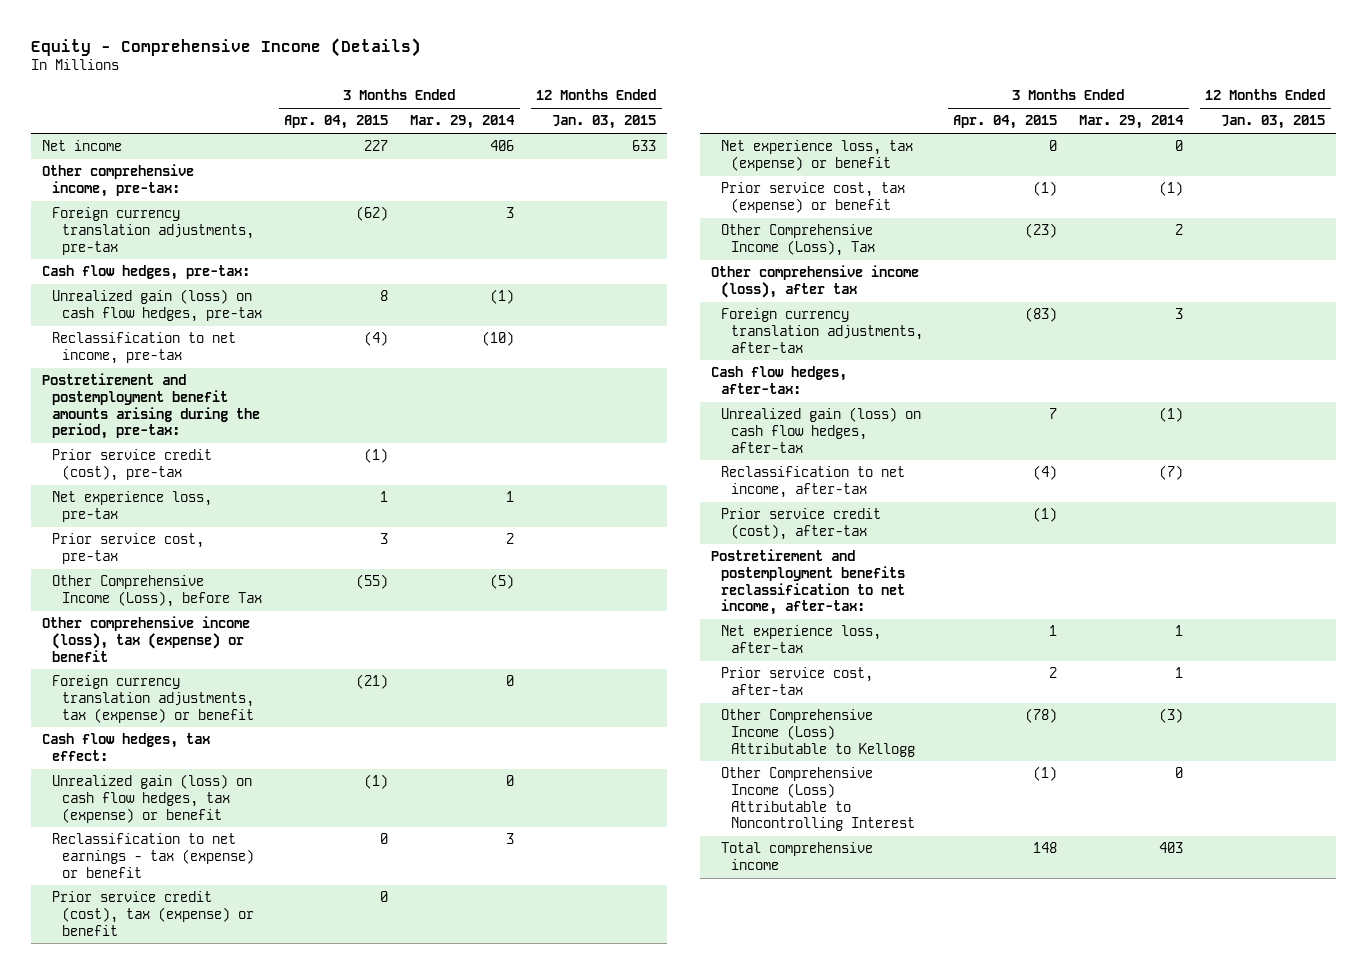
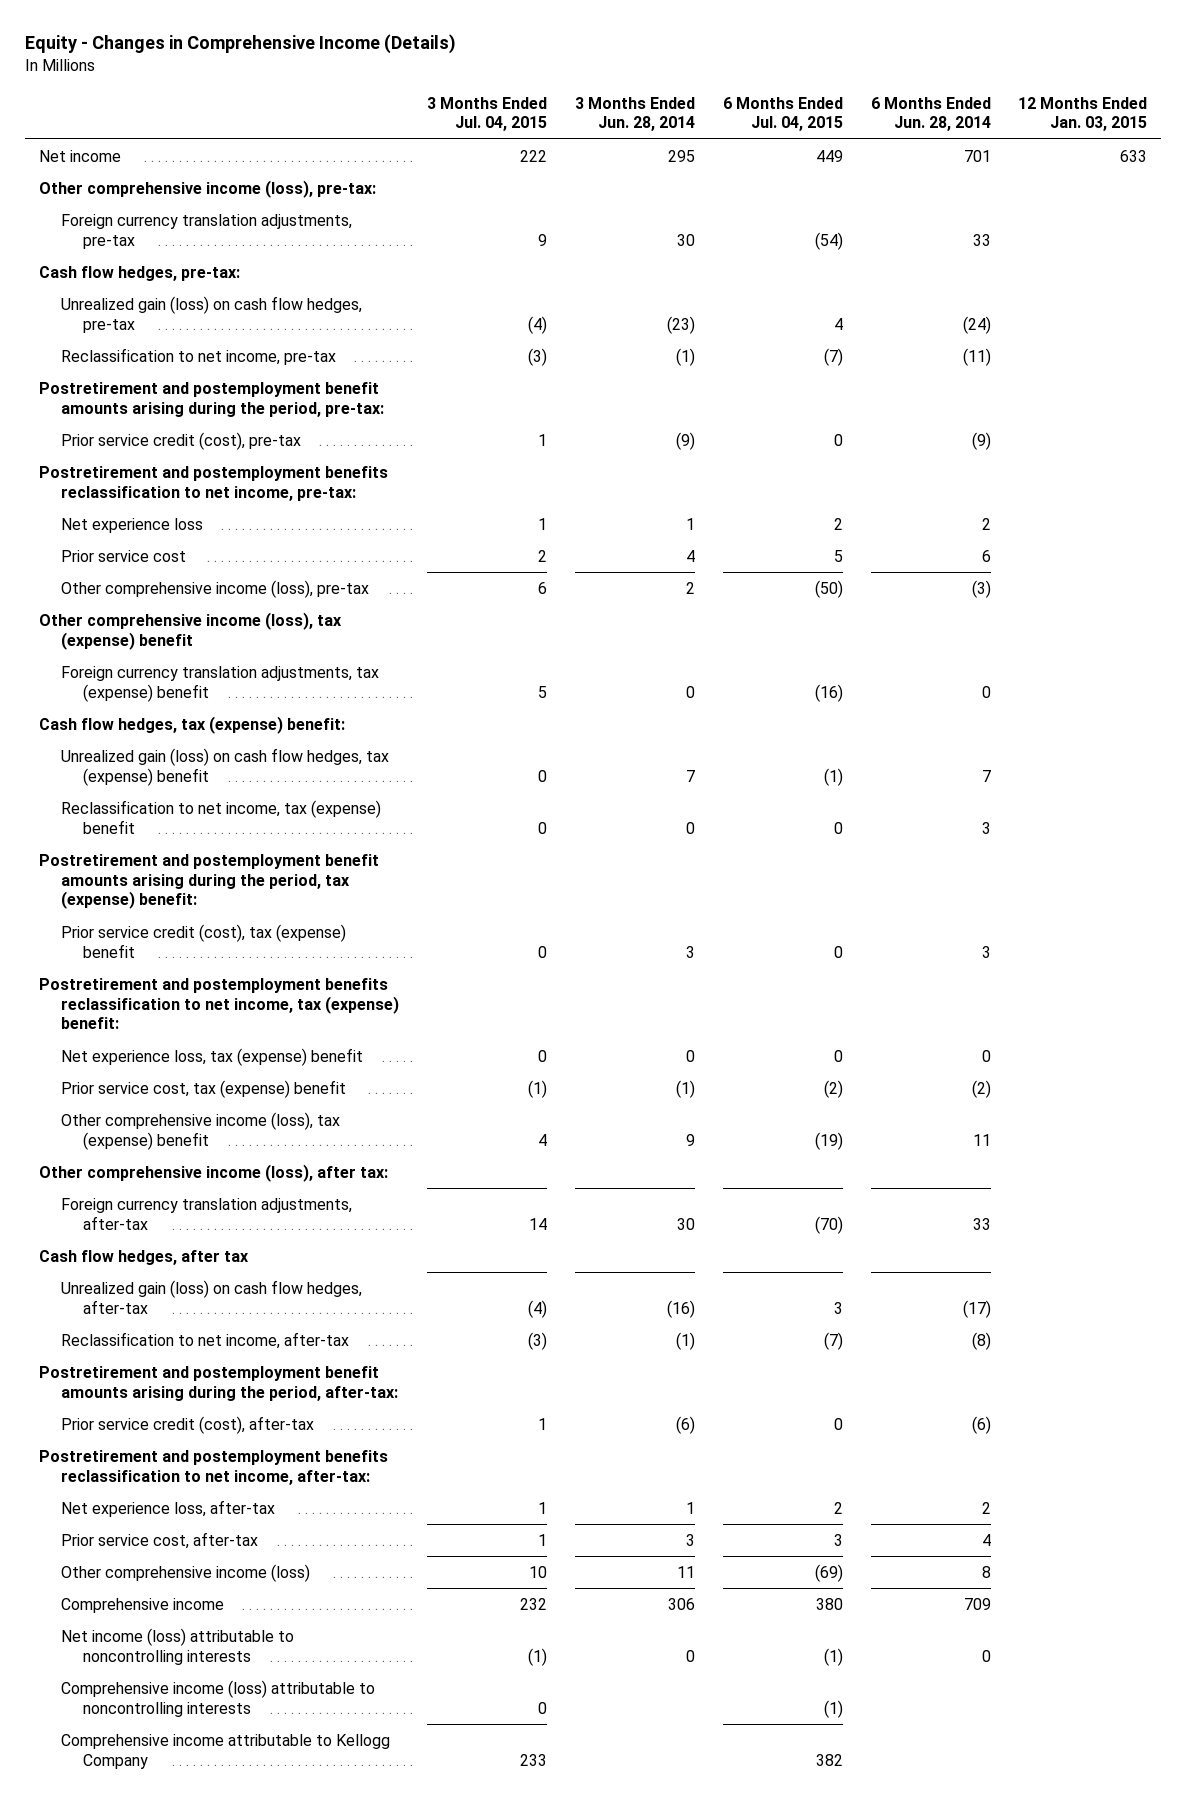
- Equity - Comprehensive Income (Details)
+ Equity - Changes in Comprehensive Income (Details)
- | 3 Months Ended Apr. 04, 2015 | 3 Months Ended Mar. 29, 2014 | 12 Months Ended Jan. 03, 2015
+ | 3 Months Ended Jul. 04, 2015 | 3 Months Ended Jun. 28, 2014 | 6 Months Ended Jul. 04, 2015 | 6 Months Ended Jun. 28, 2014 | 12 Months Ended Jan. 03, 2015
- Other comprehensive income, pre-tax:
+ Other comprehensive income (loss), pre-tax:
- Net experience loss, pre-tax | 1 | 1 |
- Prior service cost, pre-tax | 3 | 2 |
- Other Comprehensive Income (Loss), before Tax | (55) | (5) |
- Other comprehensive income (loss), tax (expense) or benefit
- Foreign currency translation adjustments, tax (expense) or benefit | (21) | 0 |
- Cash flow hedges, tax effect:
- Unrealized gain (loss) on cash flow hedges, tax (expense) or benefit | (1) | 0 |
- Reclassification to net earnings - tax (expense) or benefit | 0 | 3 |
- Prior service credit (cost), tax (expense) or benefit | 0 | |
- Net experience loss, tax (expense) or benefit | 0 | 0 |
- Prior service cost, tax (expense) or benefit | (1) | (1) |
- Other Comprehensive Income (Loss), Tax | (23) | 2 |
- Other comprehensive income (loss), after tax
+ Postretirement and postemployment benefits reclassification to net income, pre-tax:
+ Net experience loss | 1 | 1 | 2 | 2 |
+ Prior service cost | 2 | 4 | 5 | 6 |
+ Other comprehensive income (loss), pre-tax | 6 | 2 | (50) | (3) |
+ Other comprehensive income (loss), tax (expense) benefit
+ Foreign currency translation adjustments, tax (expense) benefit | 5 | 0 | (16) | 0 |
+ Cash flow hedges, tax (expense) benefit:
+ Unrealized gain (loss) on cash flow hedges, tax (expense) benefit | 0 | 7 | (1) | 7 |
+ Reclassification to net income, tax (expense) benefit | 0 | 0 | 0 | 3 |
+ Postretirement and postemployment benefit amounts arising during the period, tax (expense) benefit:
+ Prior service credit (cost), tax (expense) benefit | 0 | 3 | 0 | 3 |
+ Postretirement and postemployment benefits reclassification to net income, tax (expense) benefit:
+ Net experience loss, tax (expense) benefit | 0 | 0 | 0 | 0 |
+ Prior service cost, tax (expense) benefit | (1) | (1) | (2) | (2) |
+ Other comprehensive income (loss), tax (expense) benefit | 4 | 9 | (19) | 11 |
+ Other comprehensive income (loss), after tax:
- Cash flow hedges, after-tax:
+ Cash flow hedges, after tax
+ Postretirement and postemployment benefit amounts arising during the period, after-tax:
- Other Comprehensive Income (Loss) Attributable to Kellogg | (78) | (3) |
- Other Comprehensive Income (Loss) Attributable to Noncontrolling Interest | (1) | 0 |
- Total comprehensive income | 148 | 403 |
+ Other comprehensive income (loss) | 10 | 11 | (69) | 8 |
+ Comprehensive income | 232 | 306 | 380 | 709 |
+ Net income (loss) attributable to noncontrolling interests | (1) | 0 | (1) | 0 |
+ Comprehensive income (loss) attributable to noncontrolling interests | 0 | | (1) | |
+ Comprehensive income attributable to Kellogg Company | 233 | | 382 | |

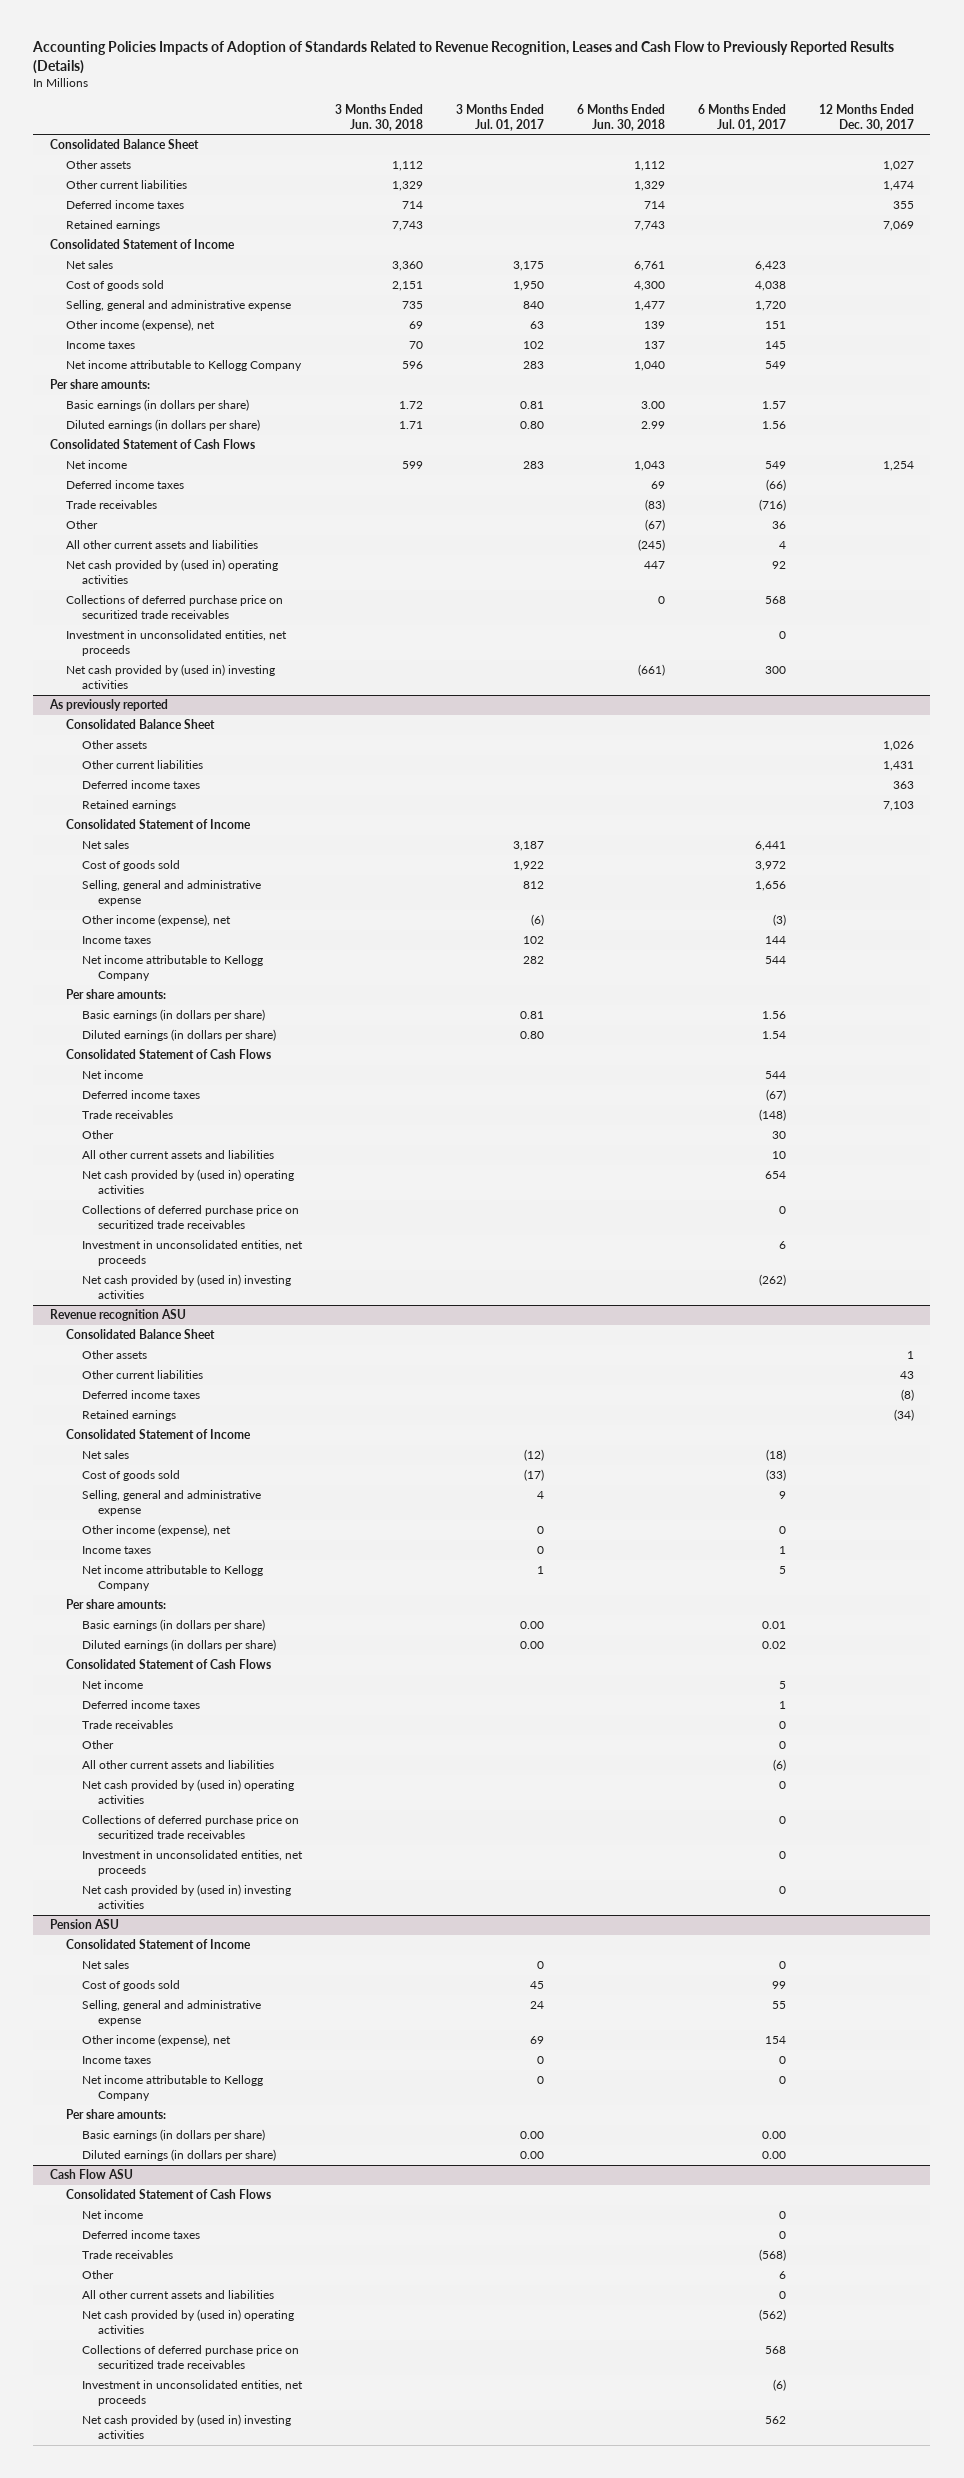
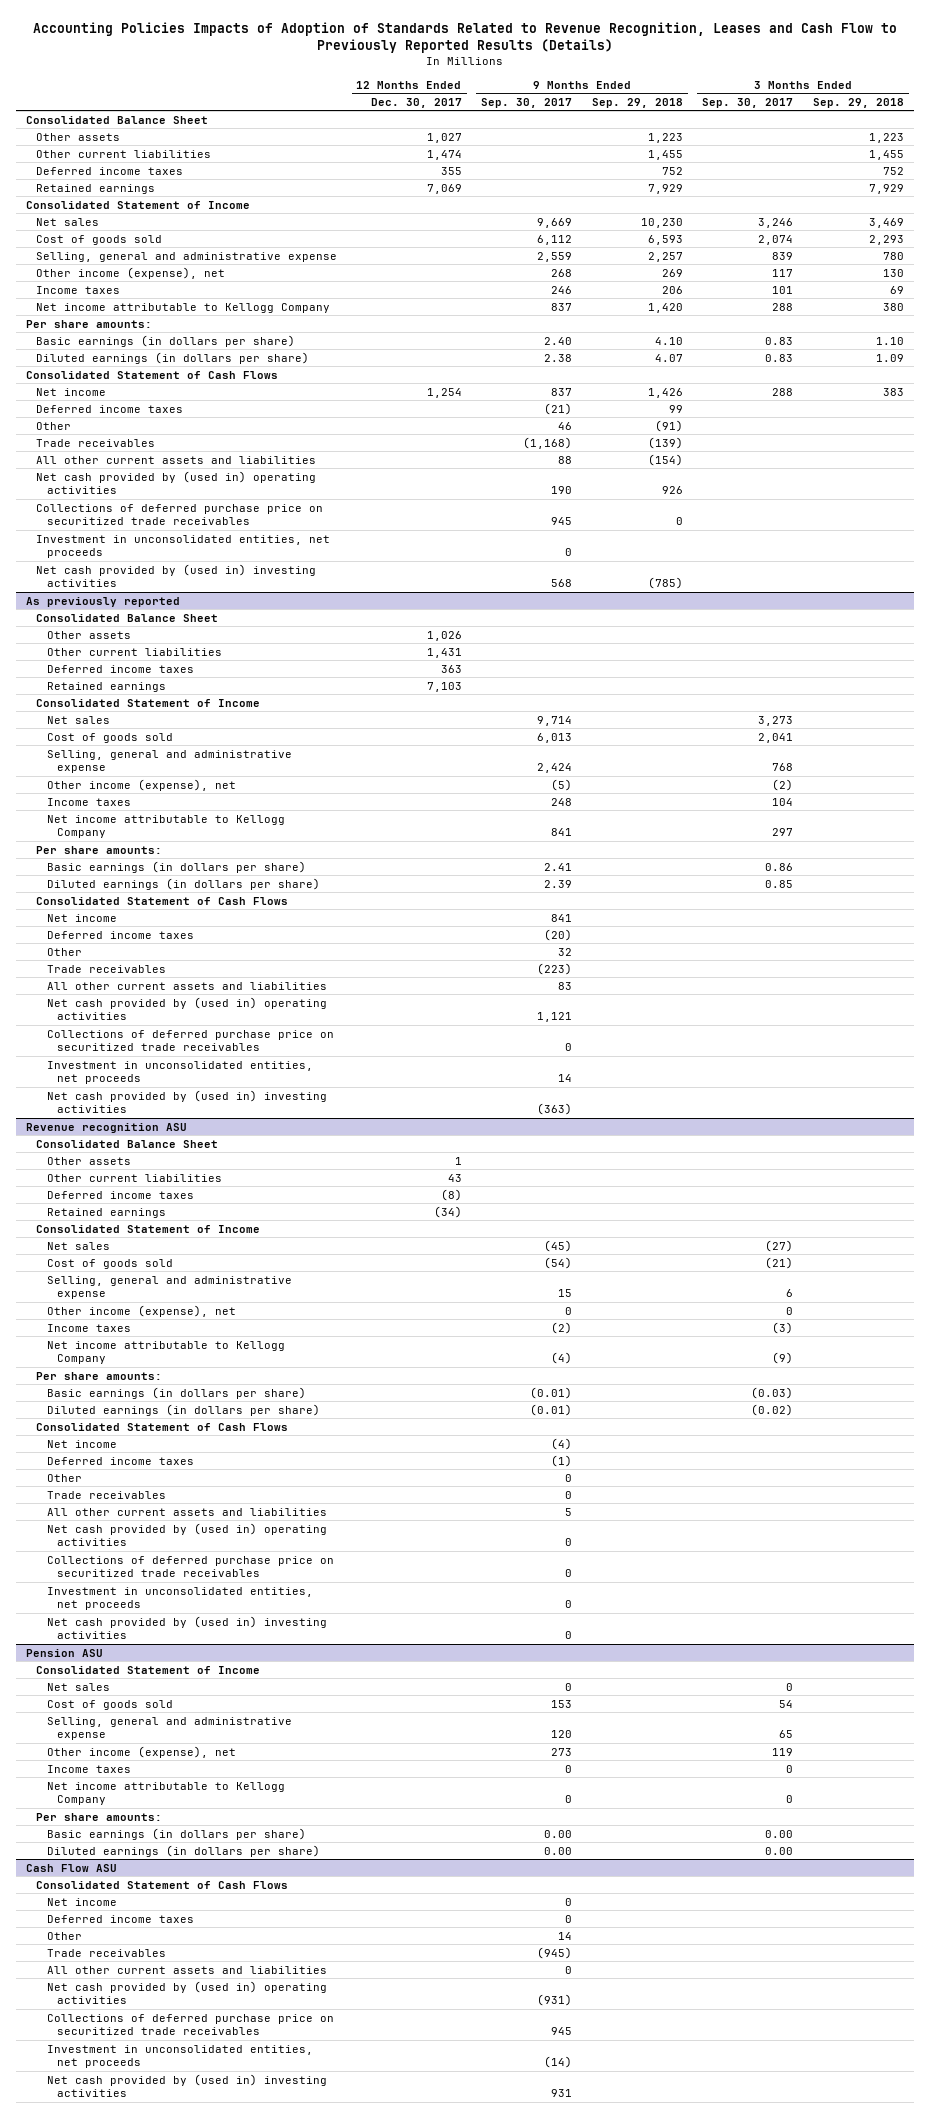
- | 3 Months Ended Jun. 30, 2018 | 3 Months Ended Jul. 01, 2017 | 6 Months Ended Jun. 30, 2018 | 6 Months Ended Jul. 01, 2017 | 12 Months Ended Dec. 30, 2017
+ | 12 Months Ended Dec. 30, 2017 | 9 Months Ended Sep. 30, 2017 | 9 Months Ended Sep. 29, 2018 | 3 Months Ended Sep. 30, 2017 | 3 Months Ended Sep. 29, 2018
moved down: Trade receivables | | (1,168) | (139) | |
@ As previously reported
moved down: Trade receivables | | (223) | | |
@ Revenue recognition ASU
moved down: Trade receivables | | 0 | | |
@ Cash Flow ASU
moved down: Trade receivables | | (945) | | |

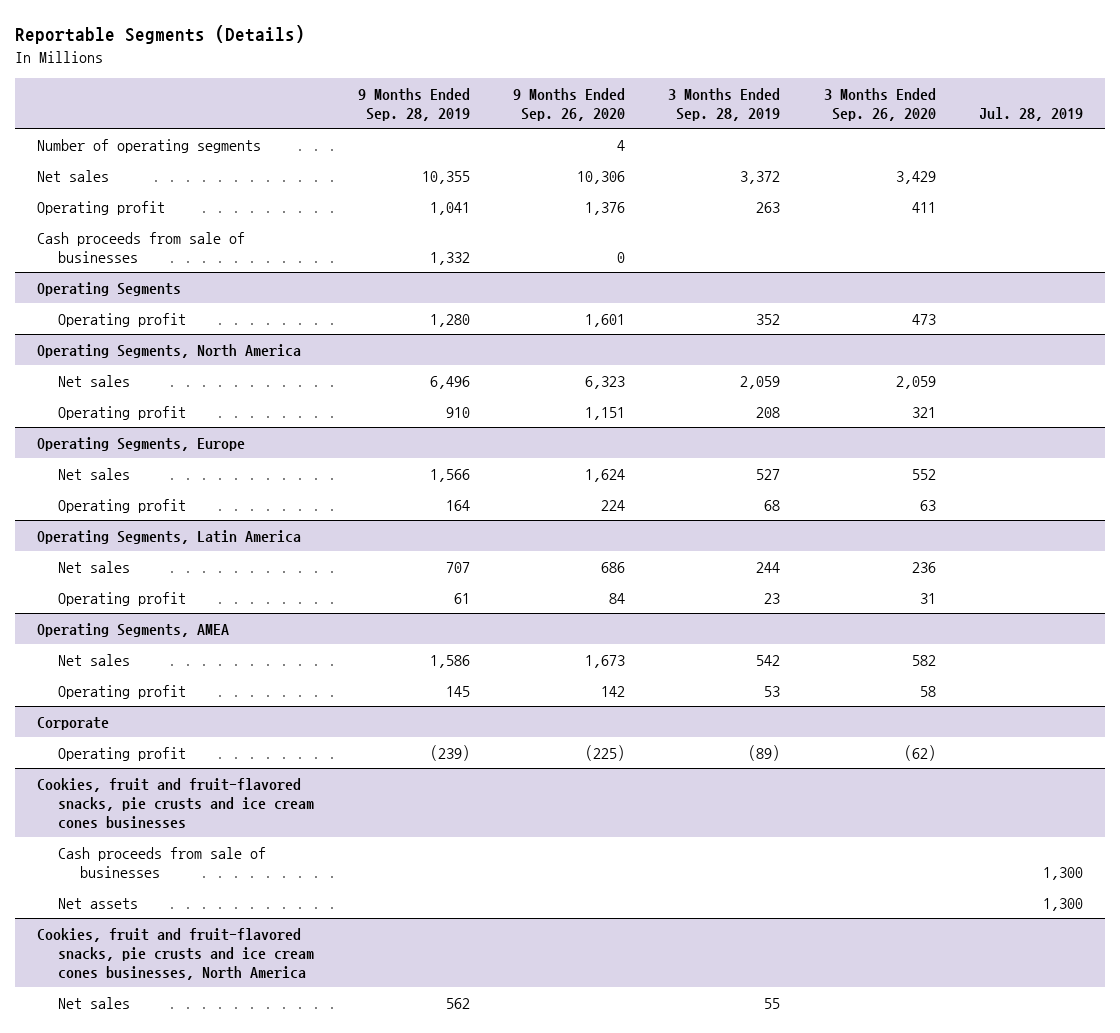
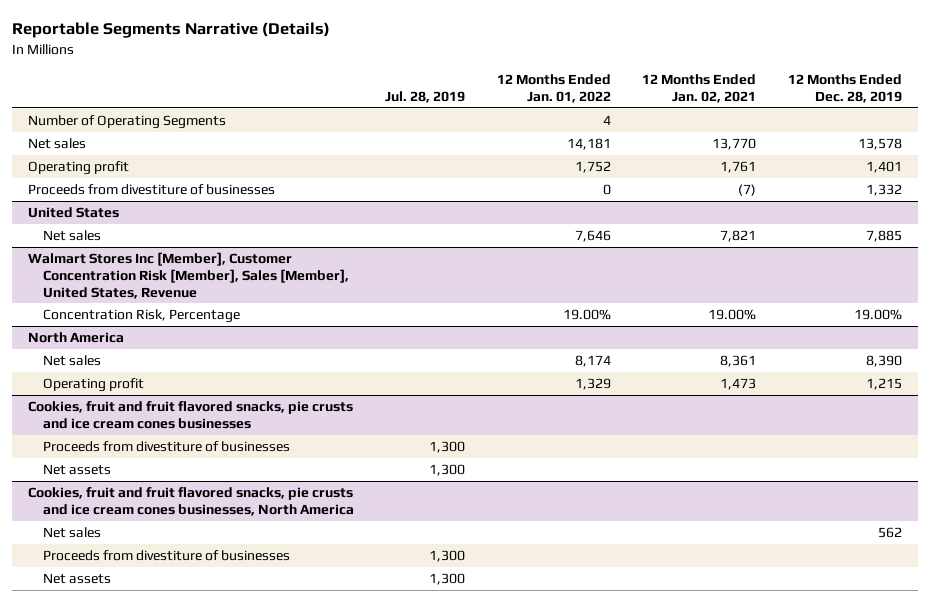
- Reportable Segments (Details)
+ Reportable Segments Narrative (Details)
- | 9 Months Ended Sep. 28, 2019 | 9 Months Ended Sep. 26, 2020 | 3 Months Ended Sep. 28, 2019 | 3 Months Ended Sep. 26, 2020 | Jul. 28, 2019
+ | Jul. 28, 2019 | 12 Months Ended Jan. 01, 2022 | 12 Months Ended Jan. 02, 2021 | 12 Months Ended Dec. 28, 2019
- Number of operating segments | | 4 | | |
+ Number of Operating Segments | | 4 | |
- Cash proceeds from sale of businesses | 1,332 | 0 | | |
- Operating Segments
- Operating profit | 1,280 | 1,601 | 352 | 473 |
- Operating Segments, North America
+ Proceeds from divestiture of businesses | | 0 | (7) | 1,332
+ United States
+ Net sales | | 7,646 | 7,821 | 7,885
+ Walmart Stores Inc [Member], Customer Concentration Risk [Member], Sales [Member], United States, Revenue
+ Concentration Risk, Percentage | | 19.00% | 19.00% | 19.00%
+ North America
- Operating Segments, Europe
- Net sales | 1,566 | 1,624 | 527 | 552 |
- Operating profit | 164 | 224 | 68 | 63 |
- Operating Segments, Latin America
- Net sales | 707 | 686 | 244 | 236 |
- Operating profit | 61 | 84 | 23 | 31 |
- Operating Segments, AMEA
- Net sales | 1,586 | 1,673 | 542 | 582 |
- Operating profit | 145 | 142 | 53 | 58 |
- Corporate
- Operating profit | (239) | (225) | (89) | (62) |
- Cookies, fruit and fruit-flavored snacks, pie crusts and ice cream cones businesses
- Cash proceeds from sale of businesses | | | | | 1,300
+ Cookies, fruit and fruit flavored snacks, pie crusts and ice cream cones businesses
+ Proceeds from divestiture of businesses | 1,300 | | |
- Cookies, fruit and fruit-flavored snacks, pie crusts and ice cream cones businesses, North America
+ Cookies, fruit and fruit flavored snacks, pie crusts and ice cream cones businesses, North America
+ Proceeds from divestiture of businesses | 1,300 | | |
+ Net assets | 1,300 | | |

